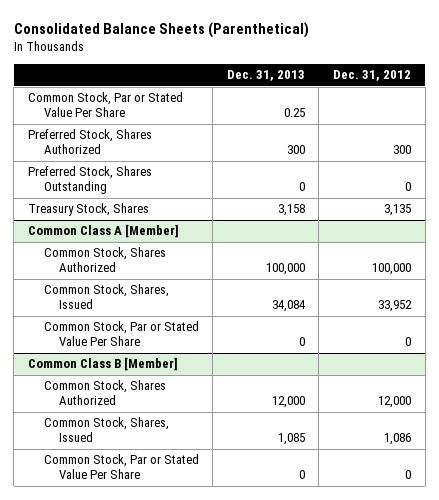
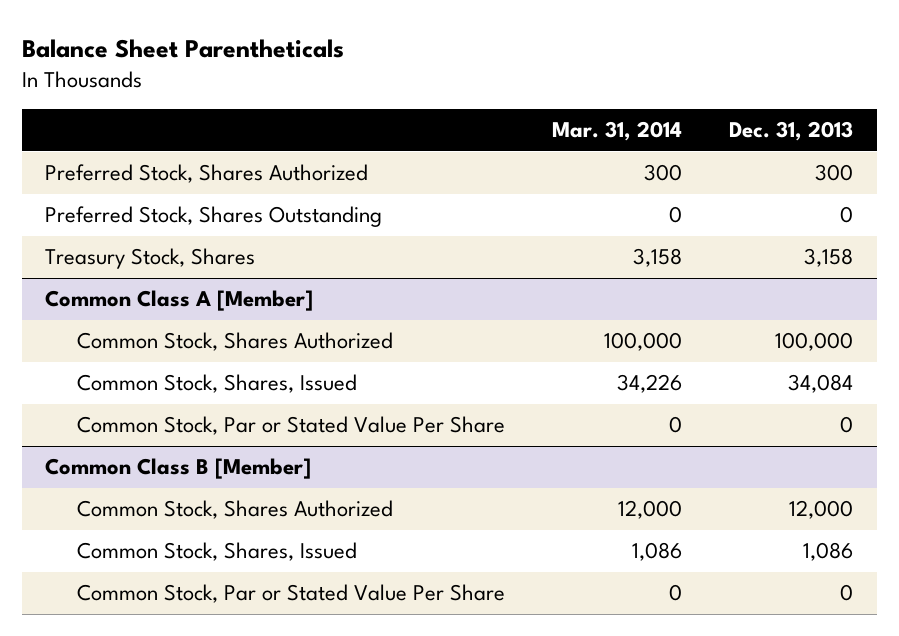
- Consolidated Balance Sheets (Parenthetical)
+ Balance Sheet Parentheticals
- | Dec. 31, 2013 | Dec. 31, 2012
+ | Mar. 31, 2014 | Dec. 31, 2013
- Common Stock, Par or Stated Value Per Share | 0.25 |
@ Common Class B [Member]
- Common Stock, Shares, Issued | 1,085 | 1,086
+ Common Stock, Shares, Issued | 1,086 | 1,086

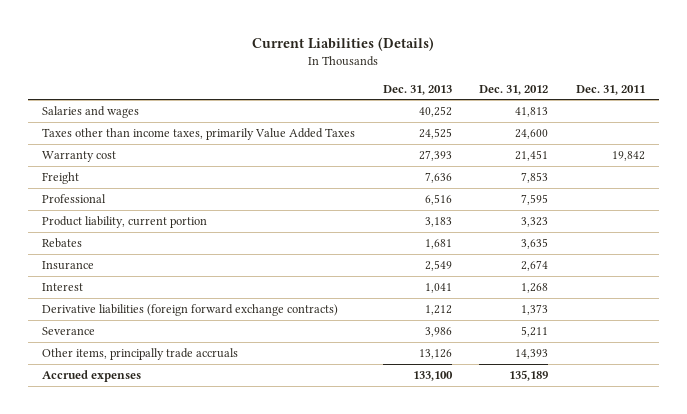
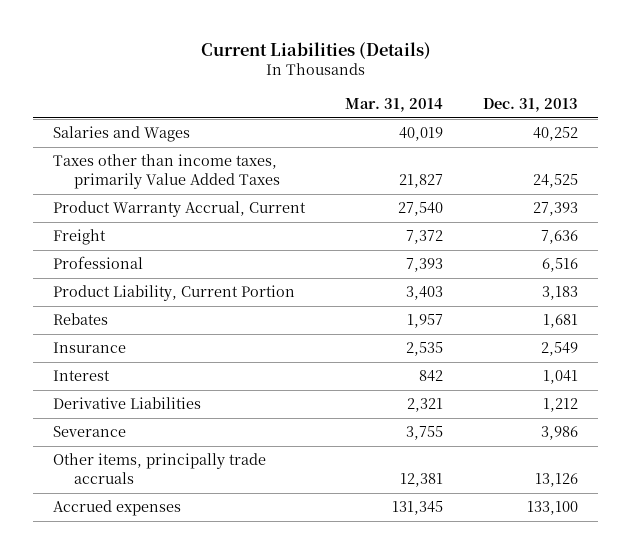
- | Dec. 31, 2013 | Dec. 31, 2012 | Dec. 31, 2011
+ | Mar. 31, 2014 | Dec. 31, 2013
- Salaries and wages | 40,252 | 41,813 |
+ Salaries and Wages | 40,019 | 40,252
- Warranty cost | 27,393 | 21,451 | 19,842
+ Product Warranty Accrual, Current | 27,540 | 27,393
- Product liability, current portion | 3,183 | 3,323 |
+ Product Liability, Current Portion | 3,403 | 3,183
- Derivative liabilities (foreign forward exchange contracts) | 1,212 | 1,373 |
+ Derivative Liabilities | 2,321 | 1,212

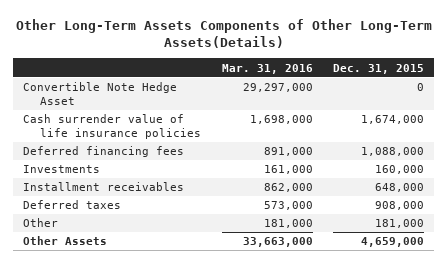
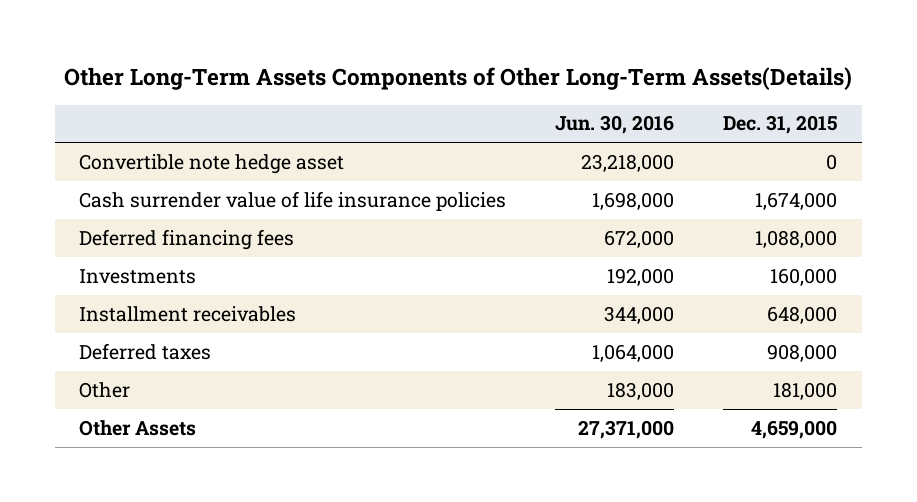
- | Mar. 31, 2016 | Dec. 31, 2015
+ | Jun. 30, 2016 | Dec. 31, 2015
- Convertible Note Hedge Asset | 29,297,000 | 0
+ Convertible note hedge asset | 23,218,000 | 0

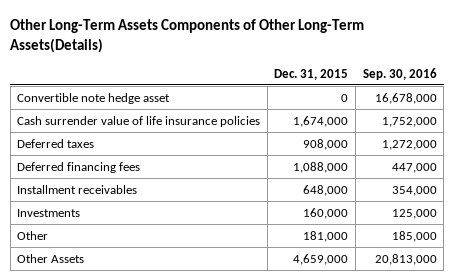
- | Jun. 30, 2016 | Dec. 31, 2015
+ | Dec. 31, 2015 | Sep. 30, 2016
moved up: Deferred taxes | 908,000 | 1,272,000
moved down: Investments | 160,000 | 125,000

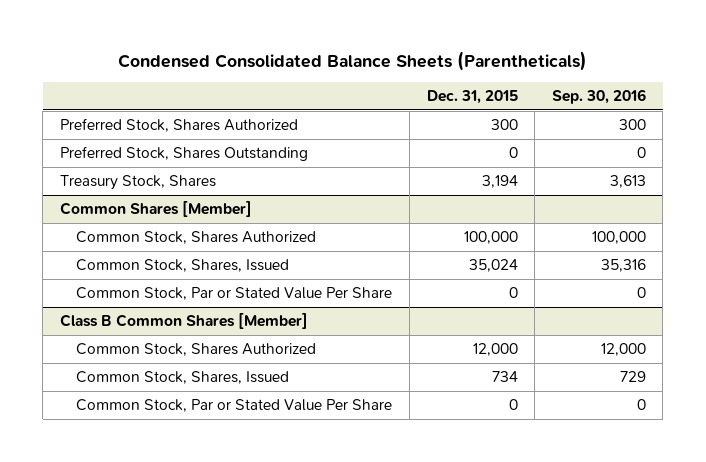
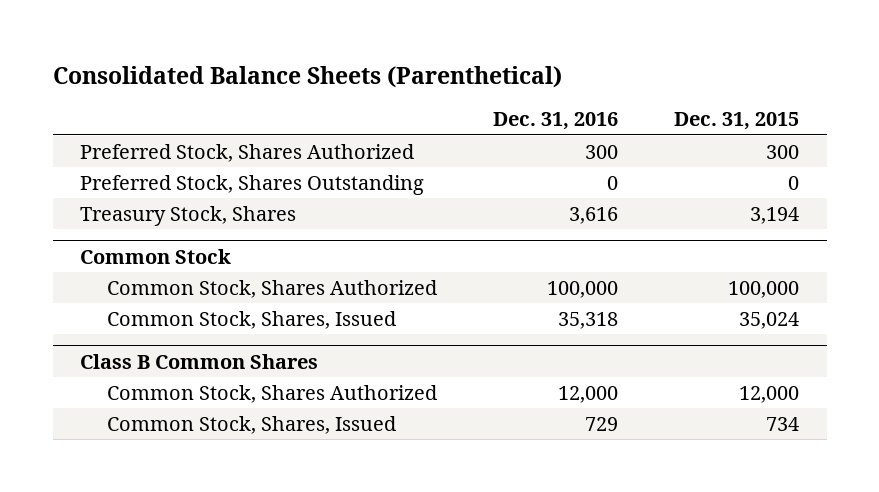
- Condensed Consolidated Balance Sheets (Parentheticals)
+ Consolidated Balance Sheets (Parenthetical)
- | Dec. 31, 2015 | Sep. 30, 2016
+ | Dec. 31, 2016 | Dec. 31, 2015
- Common Shares [Member]
+ Common Stock
- Common Stock, Par or Stated Value Per Share | 0 | 0
- Class B Common Shares [Member]
+ Class B Common Shares
- Common Stock, Par or Stated Value Per Share | 0 | 0

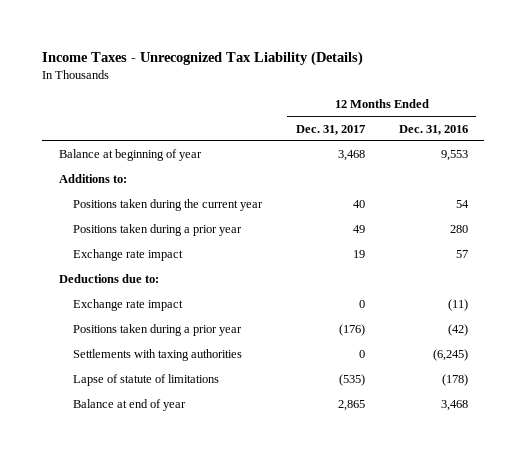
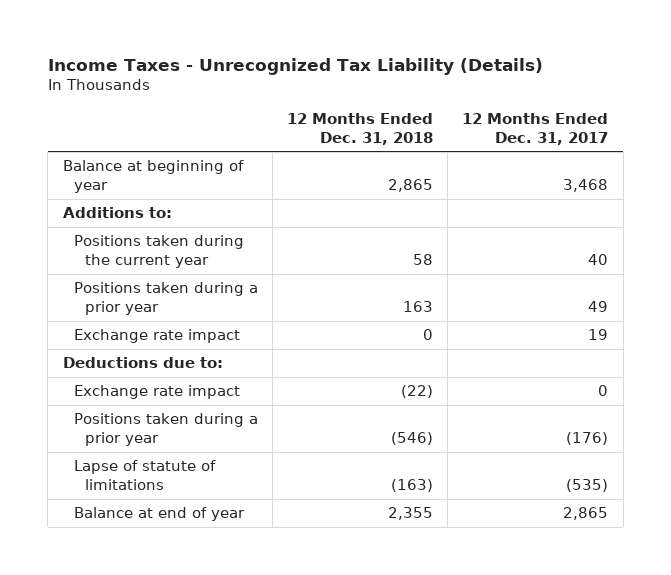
- | 12 Months Ended Dec. 31, 2017 | 12 Months Ended Dec. 31, 2016
+ | 12 Months Ended Dec. 31, 2018 | 12 Months Ended Dec. 31, 2017
- Settlements with taxing authorities | 0 | (6,245)

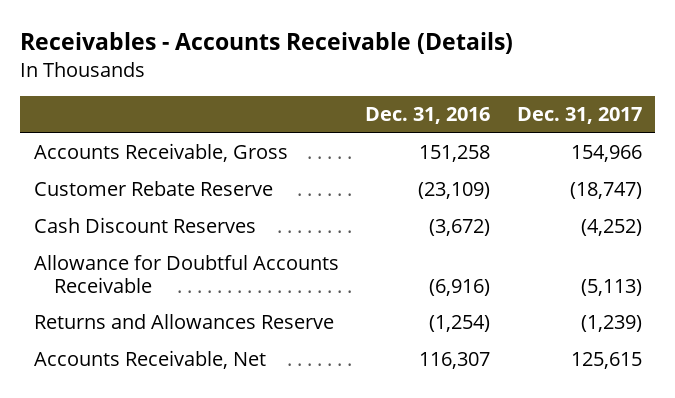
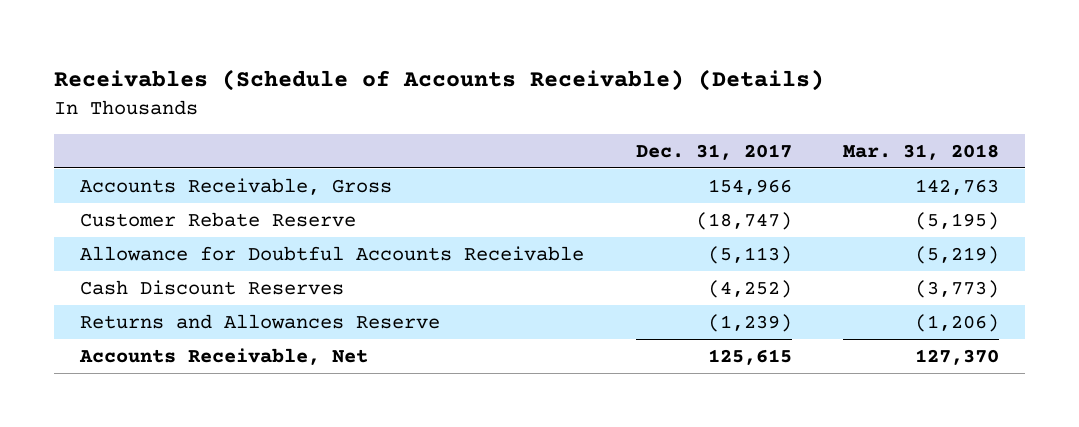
- Receivables - Accounts Receivable (Details)
+ Receivables (Schedule of Accounts Receivable) (Details)
- | Dec. 31, 2016 | Dec. 31, 2017
+ | Dec. 31, 2017 | Mar. 31, 2018
moved down: Cash Discount Reserves | (4,252) | (3,773)

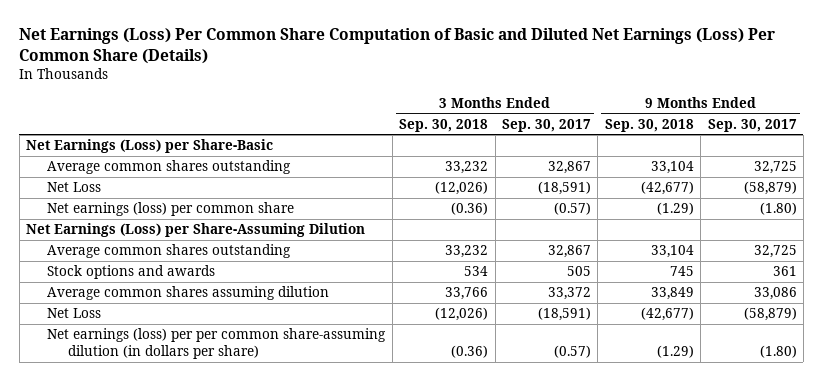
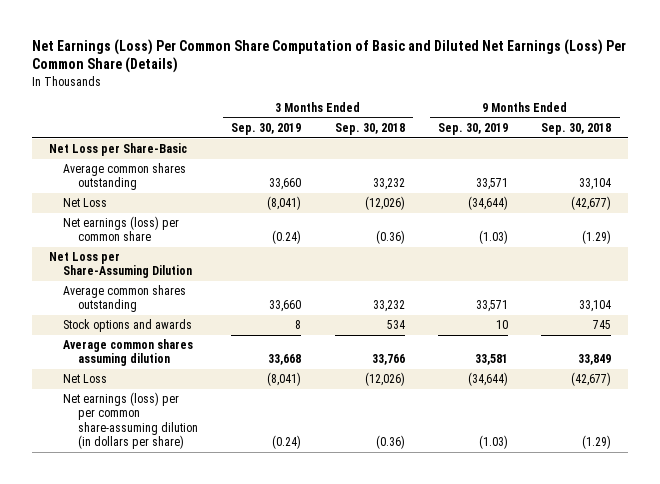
- | 3 Months Ended Sep. 30, 2018 | 3 Months Ended Sep. 30, 2017 | 9 Months Ended Sep. 30, 2018 | 9 Months Ended Sep. 30, 2017
+ | 3 Months Ended Sep. 30, 2019 | 3 Months Ended Sep. 30, 2018 | 9 Months Ended Sep. 30, 2019 | 9 Months Ended Sep. 30, 2018
- Net Earnings (Loss) per Share-Basic
+ Net Loss per Share-Basic
- Net Earnings (Loss) per Share-Assuming Dilution
+ Net Loss per Share-Assuming Dilution

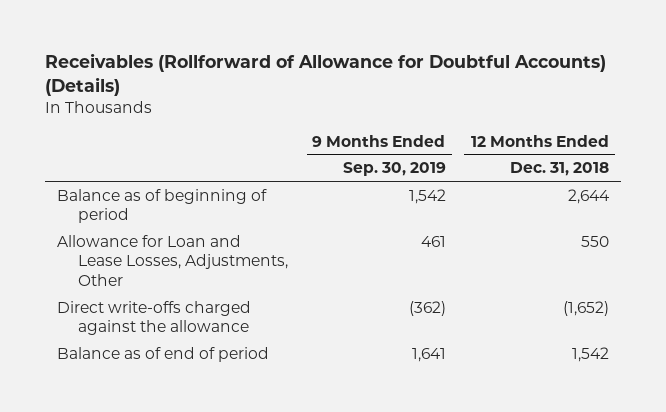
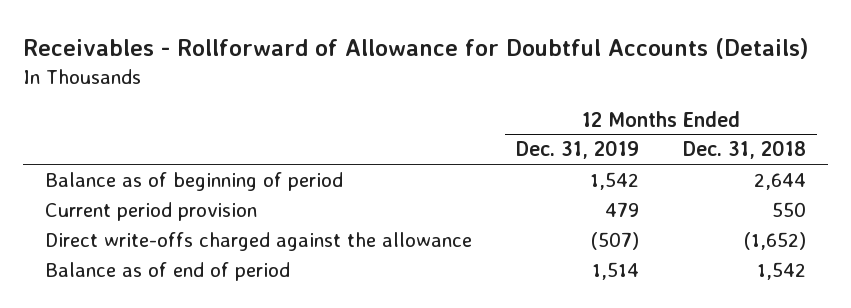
- Receivables (Rollforward of Allowance for Doubtful Accounts) (Details)
+ Receivables - Rollforward of Allowance for Doubtful Accounts (Details)
- | 9 Months Ended Sep. 30, 2019 | 12 Months Ended Dec. 31, 2018
+ | 12 Months Ended Dec. 31, 2019 | 12 Months Ended Dec. 31, 2018
- Allowance for Loan and Lease Losses, Adjustments, Other | 461 | 550
+ Current period provision | 479 | 550

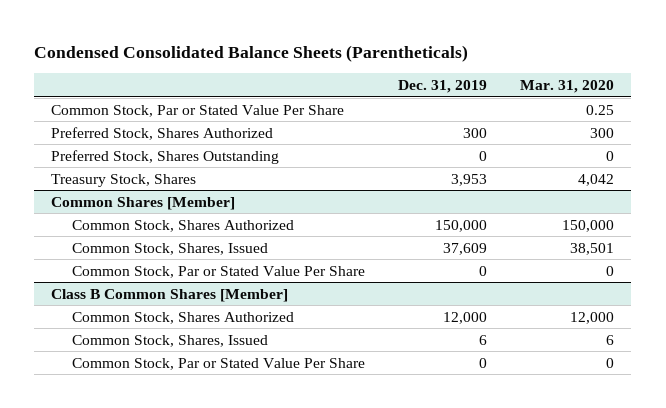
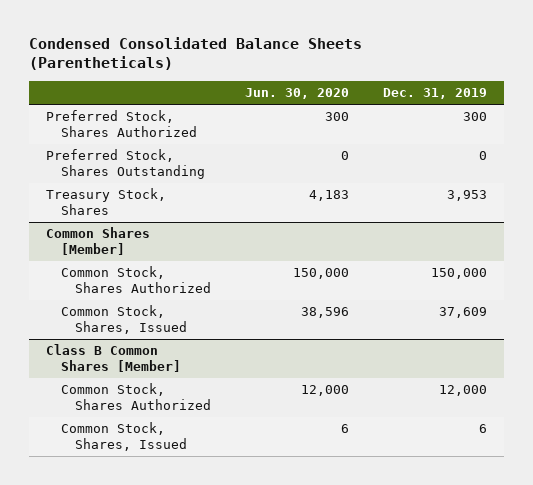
- | Dec. 31, 2019 | Mar. 31, 2020
+ | Jun. 30, 2020 | Dec. 31, 2019
- Common Stock, Par or Stated Value Per Share | | 0.25
@ Common Shares [Member]
- Common Stock, Par or Stated Value Per Share | 0 | 0
@ Class B Common Shares [Member]
- Common Stock, Par or Stated Value Per Share | 0 | 0

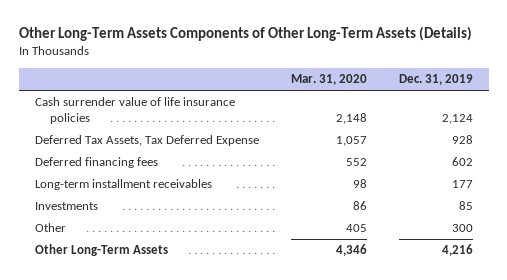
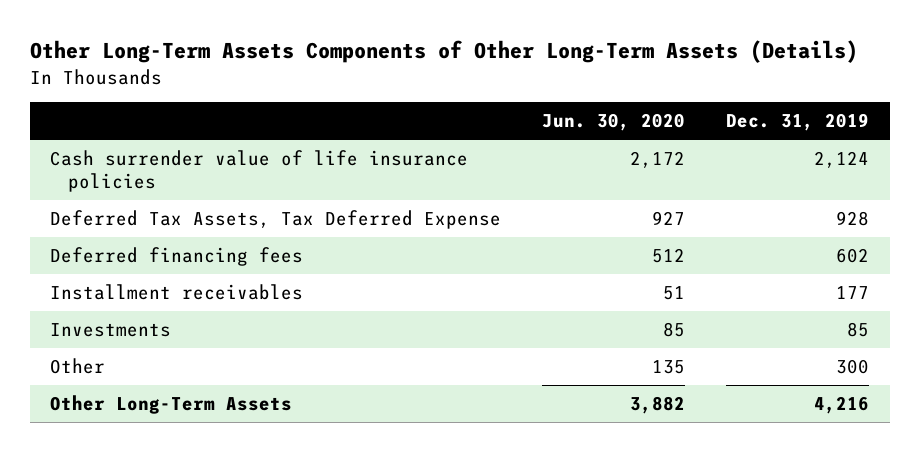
- | Mar. 31, 2020 | Dec. 31, 2019
+ | Jun. 30, 2020 | Dec. 31, 2019
- Long-term installment receivables | 98 | 177
+ Installment receivables | 51 | 177

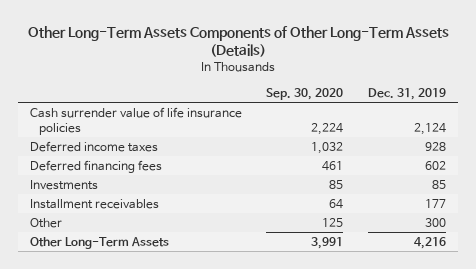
- | Jun. 30, 2020 | Dec. 31, 2019
+ | Sep. 30, 2020 | Dec. 31, 2019
- Deferred Tax Assets, Tax Deferred Expense | 927 | 928
+ Deferred income taxes | 1,032 | 928
moved down: Installment receivables | 64 | 177

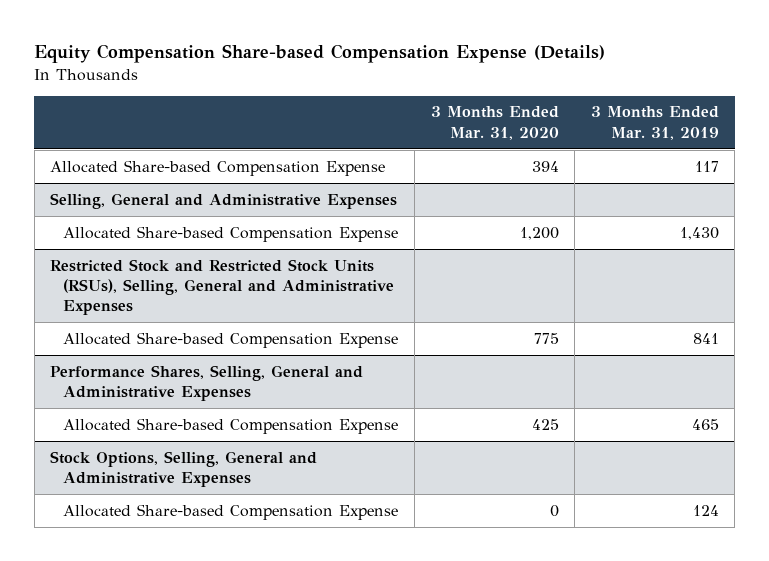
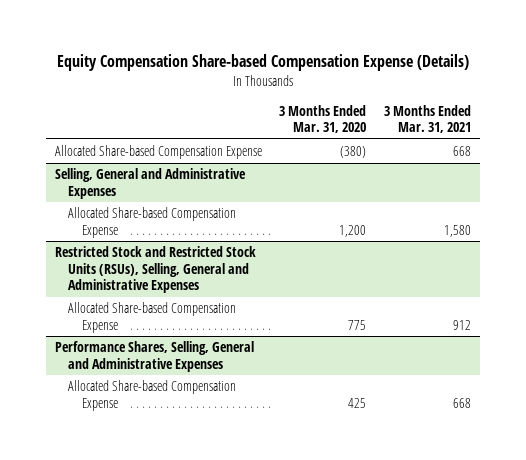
- | 3 Months Ended Mar. 31, 2020 | 3 Months Ended Mar. 31, 2019
+ | 3 Months Ended Mar. 31, 2020 | 3 Months Ended Mar. 31, 2021
- Allocated Share-based Compensation Expense | 394 | 117
+ Allocated Share-based Compensation Expense | (380) | 668
- Stock Options, Selling, General and Administrative Expenses
- Allocated Share-based Compensation Expense | 0 | 124

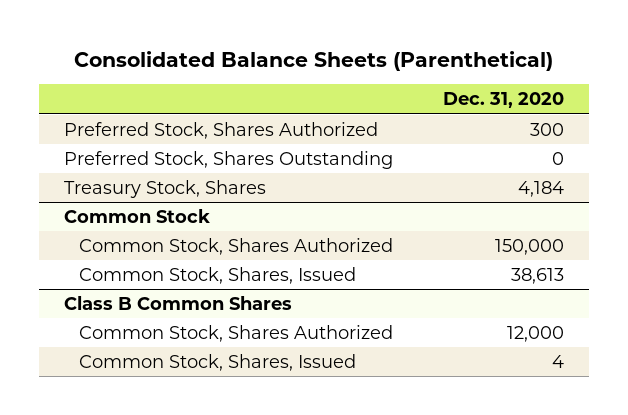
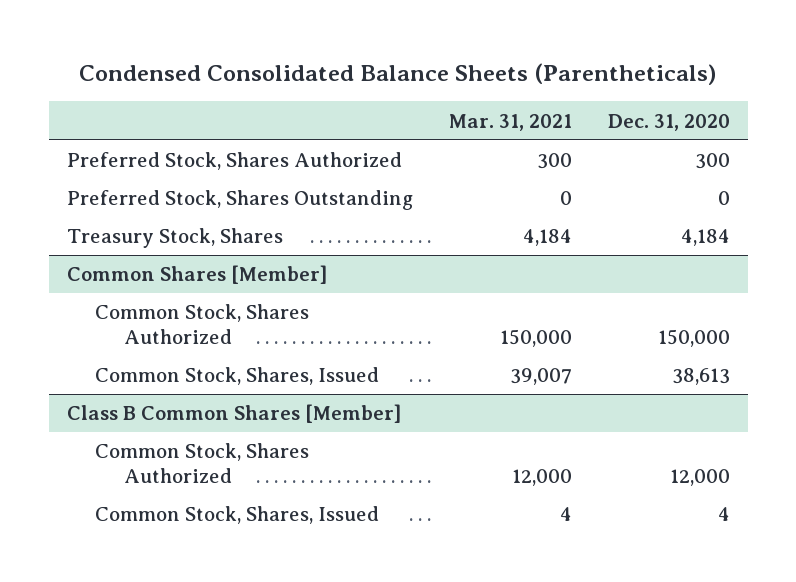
- Consolidated Balance Sheets (Parenthetical)
+ Condensed Consolidated Balance Sheets (Parentheticals)
- | Dec. 31, 2020
+ | Mar. 31, 2021 | Dec. 31, 2020
- Common Stock
+ Common Shares [Member]
- Class B Common Shares
+ Class B Common Shares [Member]

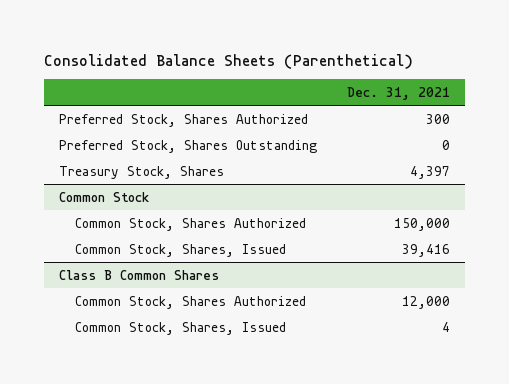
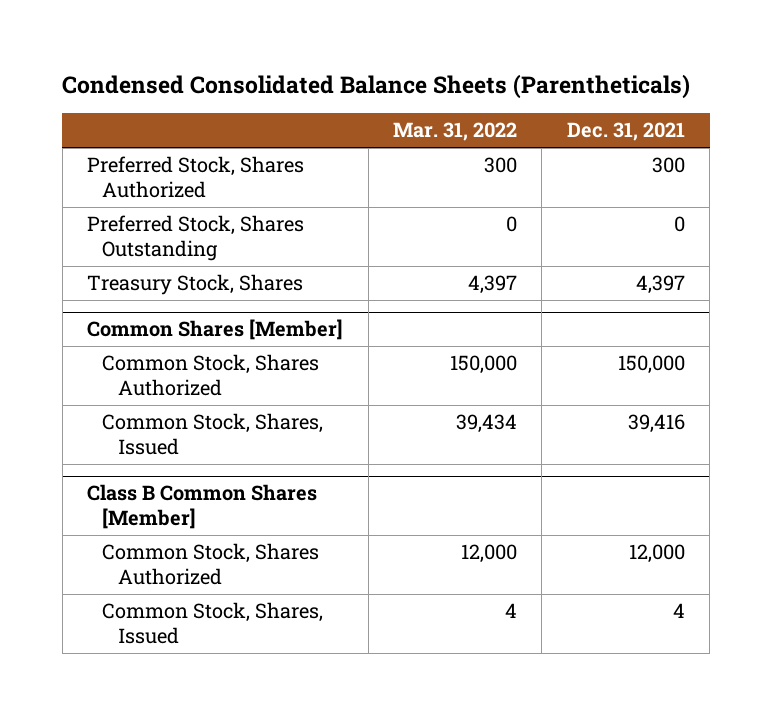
- Consolidated Balance Sheets (Parenthetical)
+ Condensed Consolidated Balance Sheets (Parentheticals)
- | Dec. 31, 2021
+ | Mar. 31, 2022 | Dec. 31, 2021
- Common Stock
+ Common Shares [Member]
- Class B Common Shares
+ Class B Common Shares [Member]

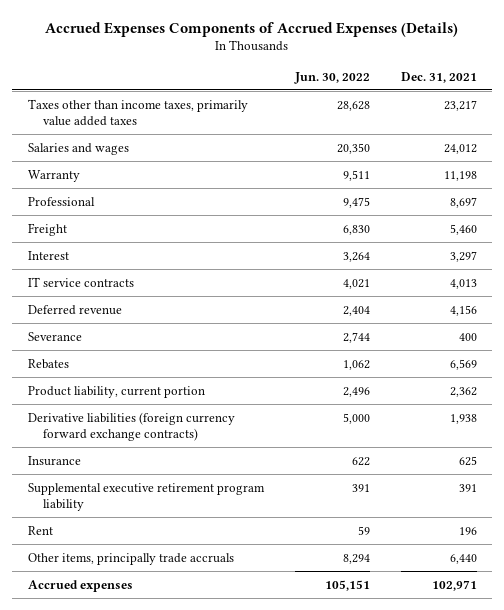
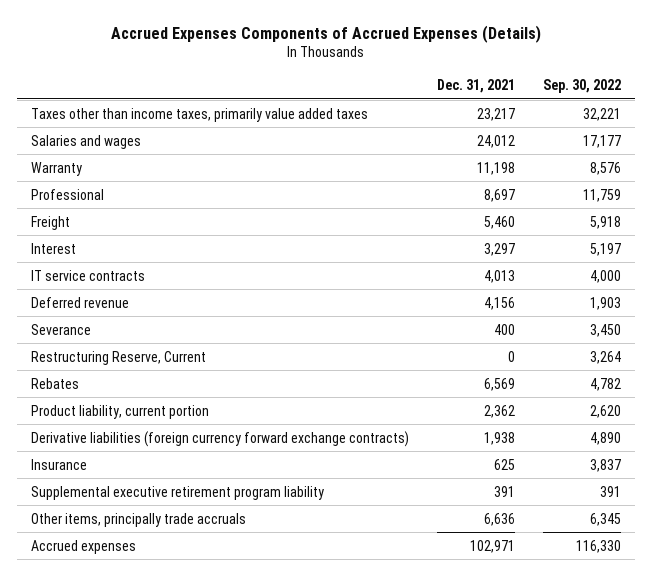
- | Jun. 30, 2022 | Dec. 31, 2021
+ | Dec. 31, 2021 | Sep. 30, 2022
+ Restructuring Reserve, Current | 0 | 3,264
- Rent | 59 | 196
- Other items, principally trade accruals | 8,294 | 6,440
+ Other items, principally trade accruals | 6,636 | 6,345

